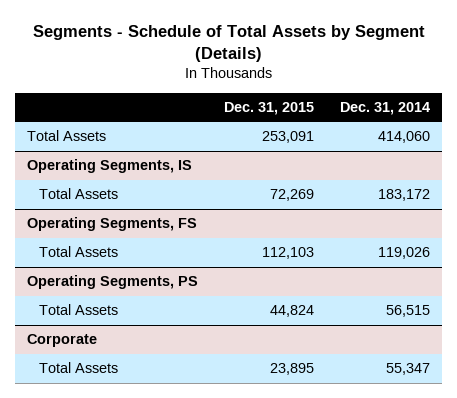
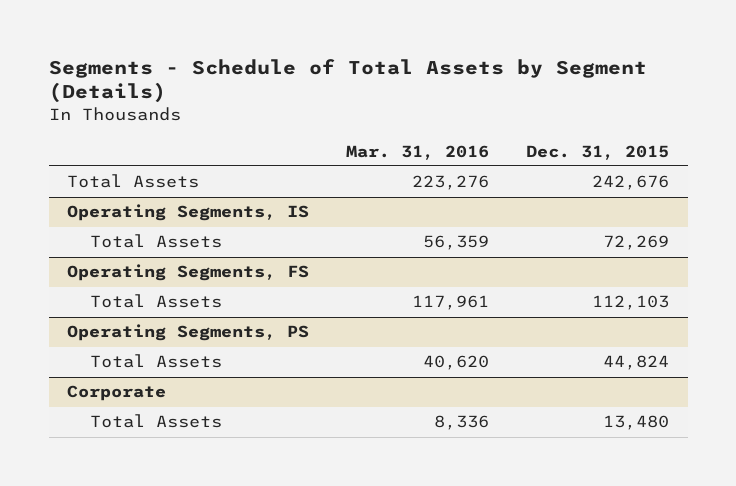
- | Dec. 31, 2015 | Dec. 31, 2014
+ | Mar. 31, 2016 | Dec. 31, 2015
- Total Assets | 253,091 | 414,060
+ Total Assets | 223,276 | 242,676
@ Corporate
- Total Assets | 23,895 | 55,347
+ Total Assets | 8,336 | 13,480

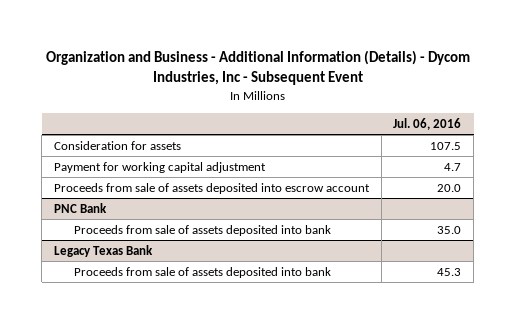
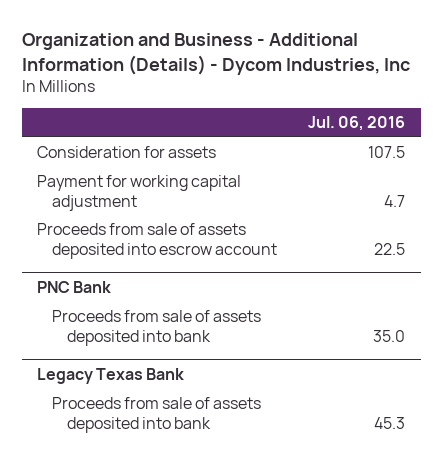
- Organization and Business - Additional Information (Details) - Dycom Industries, Inc - Subsequent Event
+ Organization and Business - Additional Information (Details) - Dycom Industries, Inc
- Proceeds from sale of assets deposited into escrow account | 20.0
+ Proceeds from sale of assets deposited into escrow account | 22.5

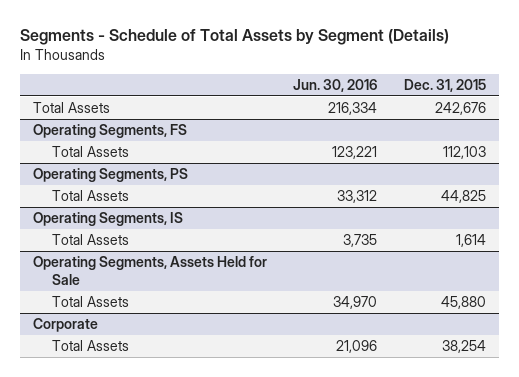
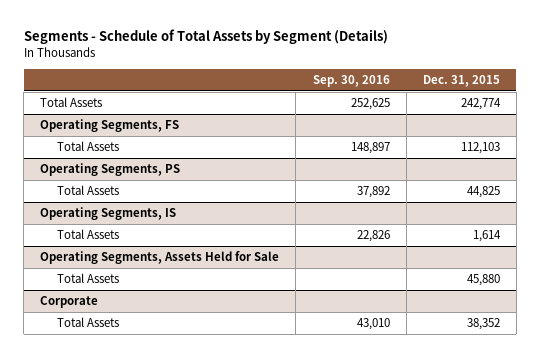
- | Jun. 30, 2016 | Dec. 31, 2015
+ | Sep. 30, 2016 | Dec. 31, 2015
- Total Assets | 216,334 | 242,676
+ Total Assets | 252,625 | 242,774
@ Corporate
- Total Assets | 21,096 | 38,254
+ Total Assets | 43,010 | 38,352

